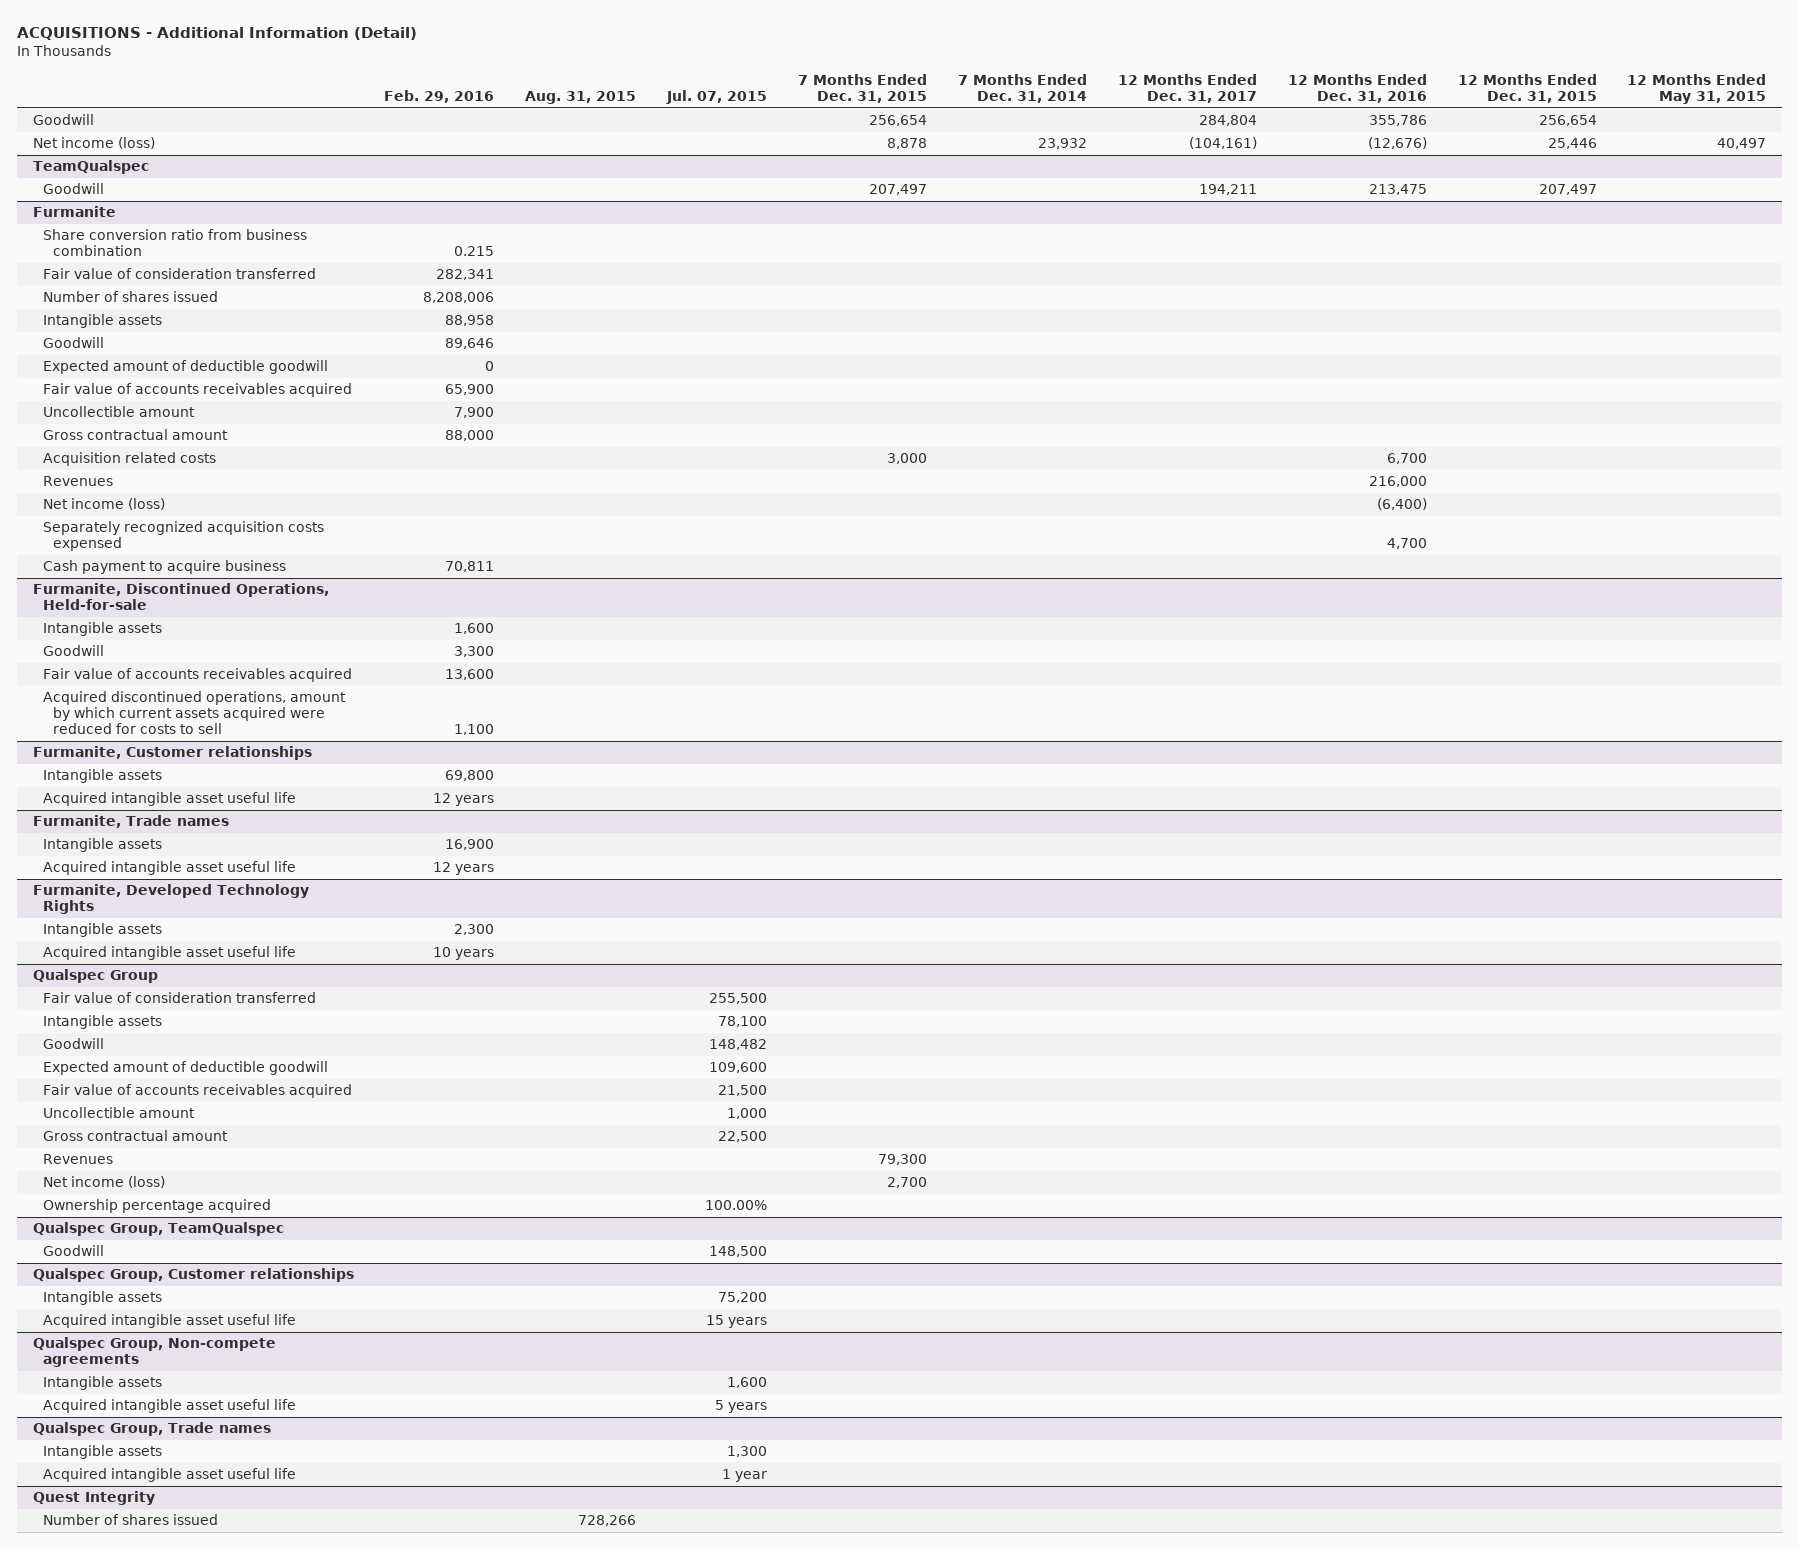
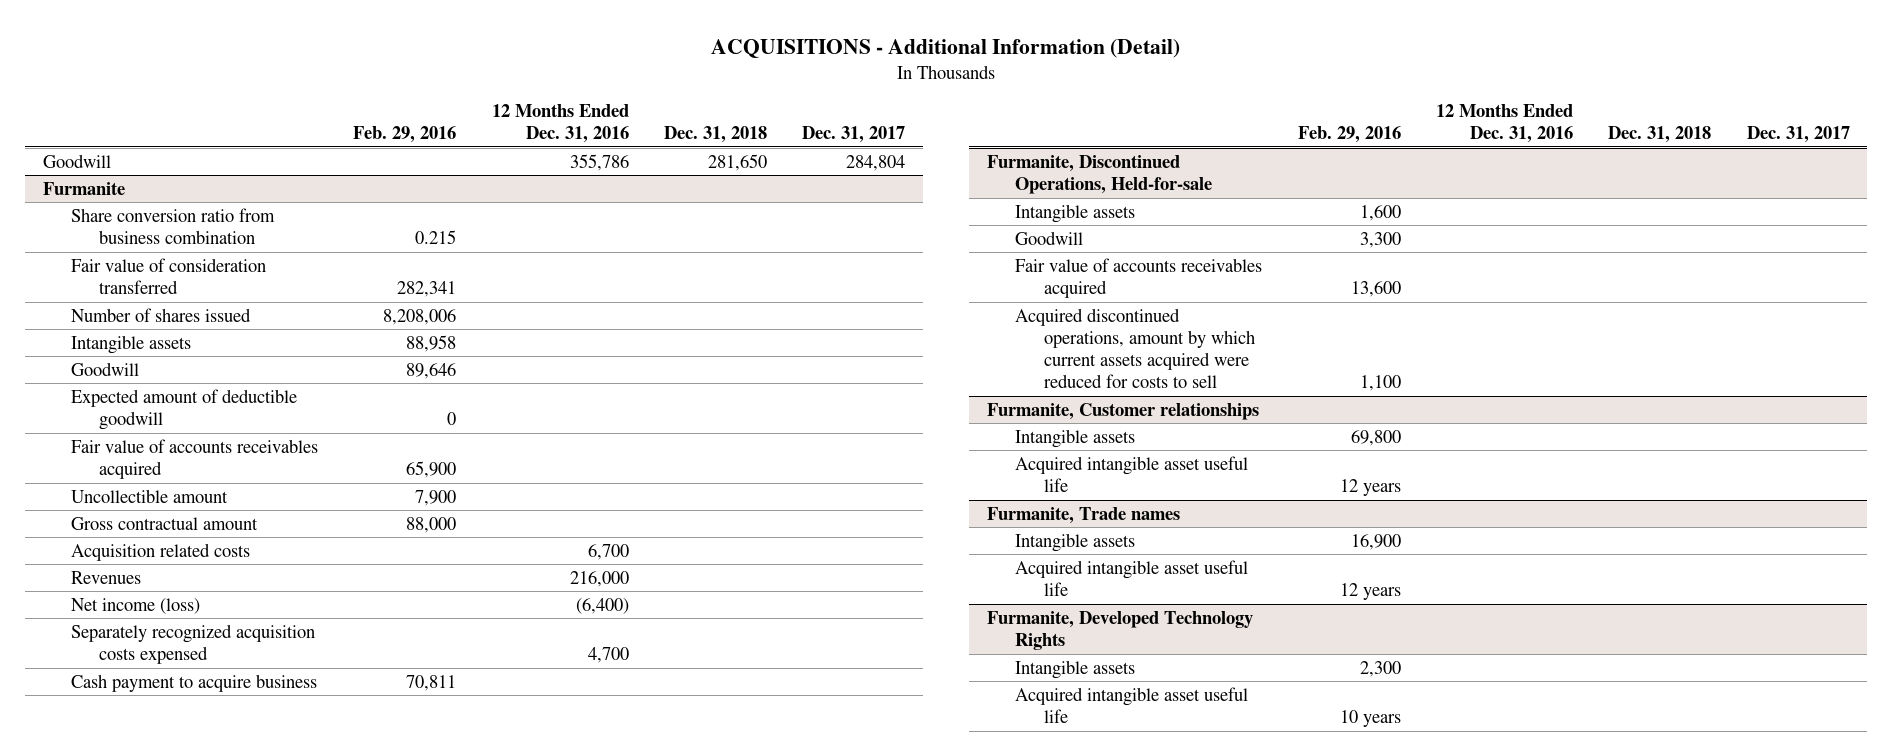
- | Feb. 29, 2016 | Aug. 31, 2015 | Jul. 07, 2015 | 7 Months Ended Dec. 31, 2015 | 7 Months Ended Dec. 31, 2014 | 12 Months Ended Dec. 31, 2017 | 12 Months Ended Dec. 31, 2016 | 12 Months Ended Dec. 31, 2015 | 12 Months Ended May 31, 2015
+ | Feb. 29, 2016 | 12 Months Ended Dec. 31, 2016 | Dec. 31, 2018 | Dec. 31, 2017
- Net income (loss) | | | | 8,878 | 23,932 | (104,161) | (12,676) | 25,446 | 40,497
- TeamQualspec
- Goodwill | | | | 207,497 | | 194,211 | 213,475 | 207,497 |
- Qualspec Group
- Fair value of consideration transferred | | | 255,500 | | | | | |
- Intangible assets | | | 78,100 | | | | | |
- Goodwill | | | 148,482 | | | | | |
- Expected amount of deductible goodwill | | | 109,600 | | | | | |
- Fair value of accounts receivables acquired | | | 21,500 | | | | | |
- Uncollectible amount | | | 1,000 | | | | | |
- Gross contractual amount | | | 22,500 | | | | | |
- Revenues | | | | 79,300 | | | | |
- Net income (loss) | | | | 2,700 | | | | |
- Ownership percentage acquired | | | 100.00% | | | | | |
- Qualspec Group, TeamQualspec
- Goodwill | | | 148,500 | | | | | |
- Qualspec Group, Customer relationships
- Intangible assets | | | 75,200 | | | | | |
- Acquired intangible asset useful life | | | 15 years | | | | | |
- Qualspec Group, Non-compete agreements
- Intangible assets | | | 1,600 | | | | | |
- Acquired intangible asset useful life | | | 5 years | | | | | |
- Qualspec Group, Trade names
- Intangible assets | | | 1,300 | | | | | |
- Acquired intangible asset useful life | | | 1 year | | | | | |
- Quest Integrity
- Number of shares issued | | 728,266 | | | | | | |

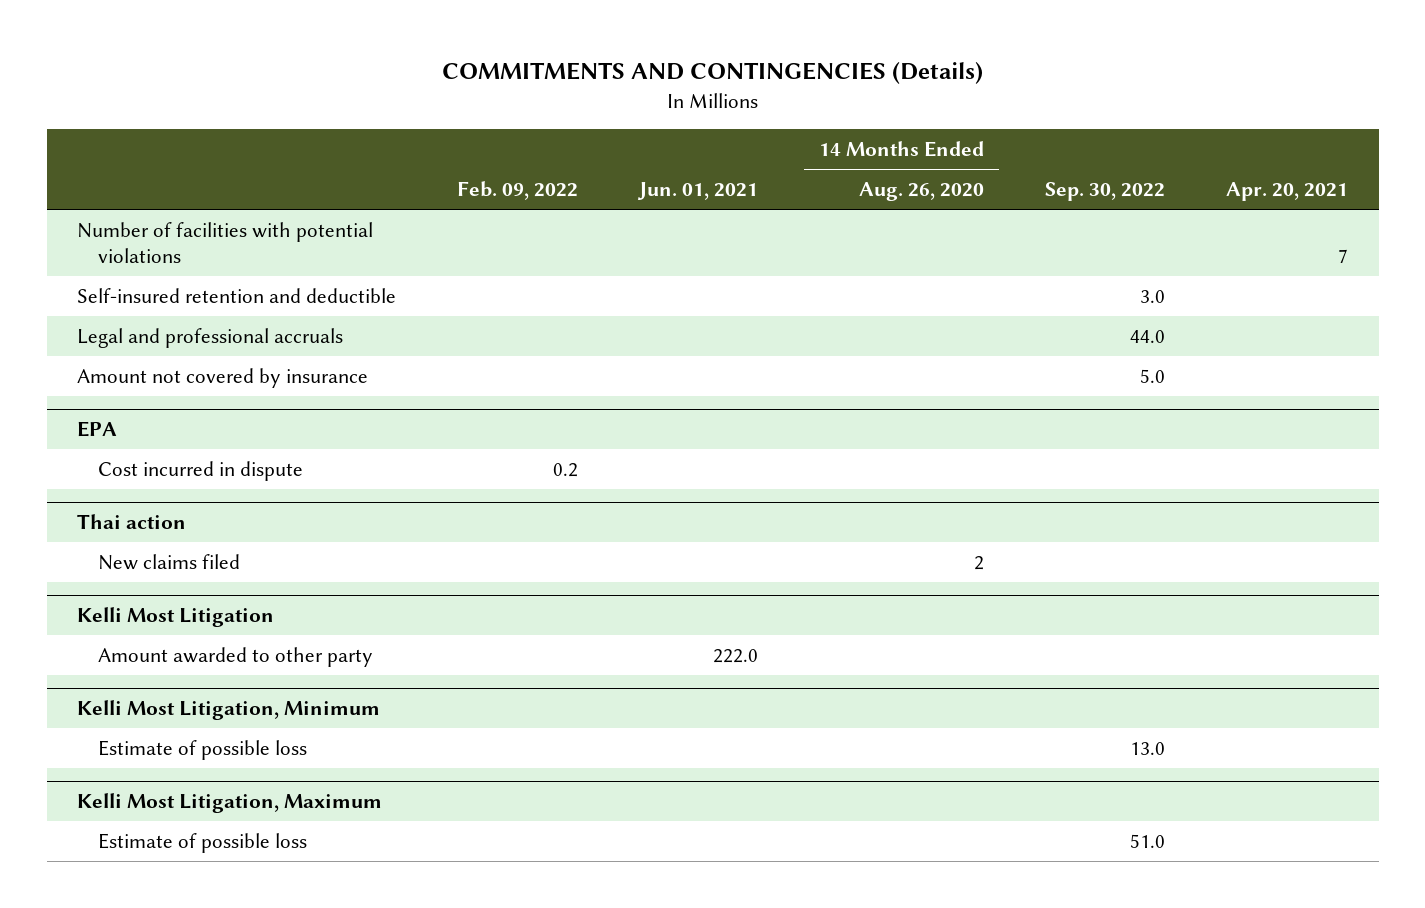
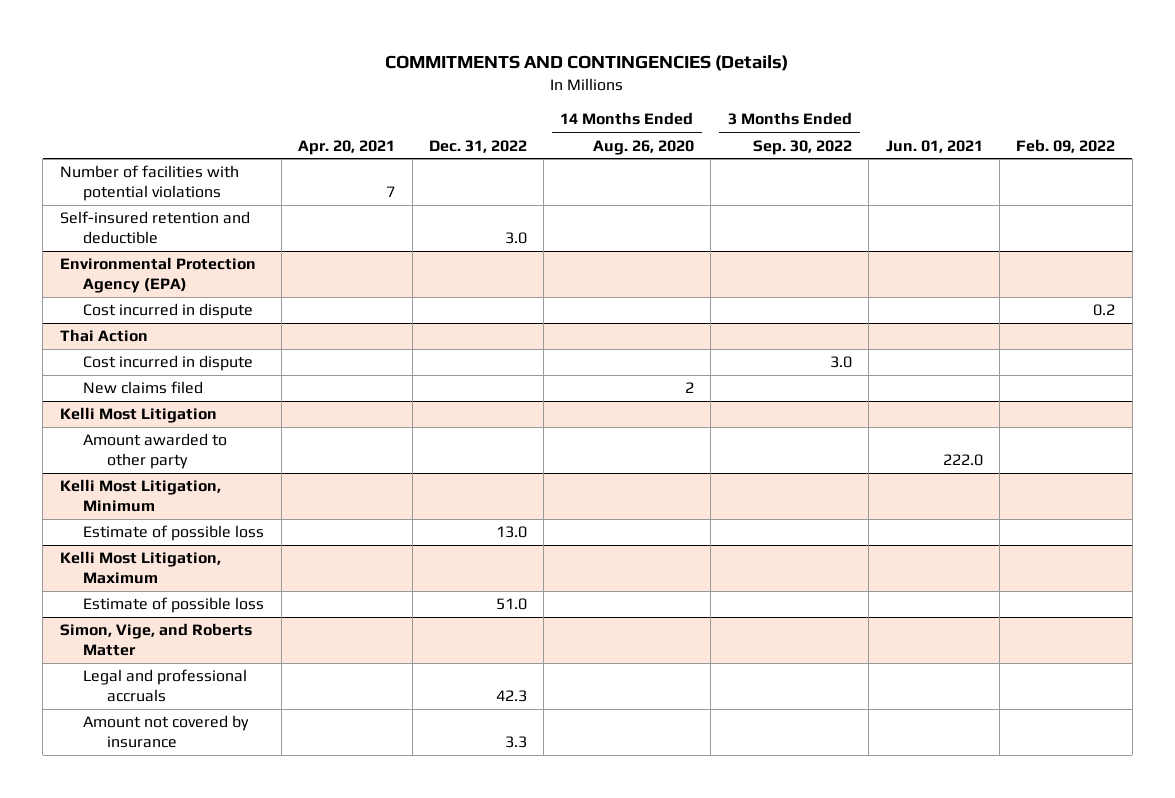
- | Feb. 09, 2022 | Jun. 01, 2021 | 14 Months Ended Aug. 26, 2020 | Sep. 30, 2022 | Apr. 20, 2021
+ | Apr. 20, 2021 | Dec. 31, 2022 | 14 Months Ended Aug. 26, 2020 | 3 Months Ended Sep. 30, 2022 | Jun. 01, 2021 | Feb. 09, 2022
- Legal and professional accruals | | | | 44.0 |
- Amount not covered by insurance | | | | 5.0 |
- EPA
+ Environmental Protection Agency (EPA)
- Thai action
+ Thai Action
+ Cost incurred in dispute | | | | 3.0 | |
+ Simon, Vige, and Roberts Matter
+ Legal and professional accruals | | 42.3 | | | |
+ Amount not covered by insurance | | 3.3 | | | |

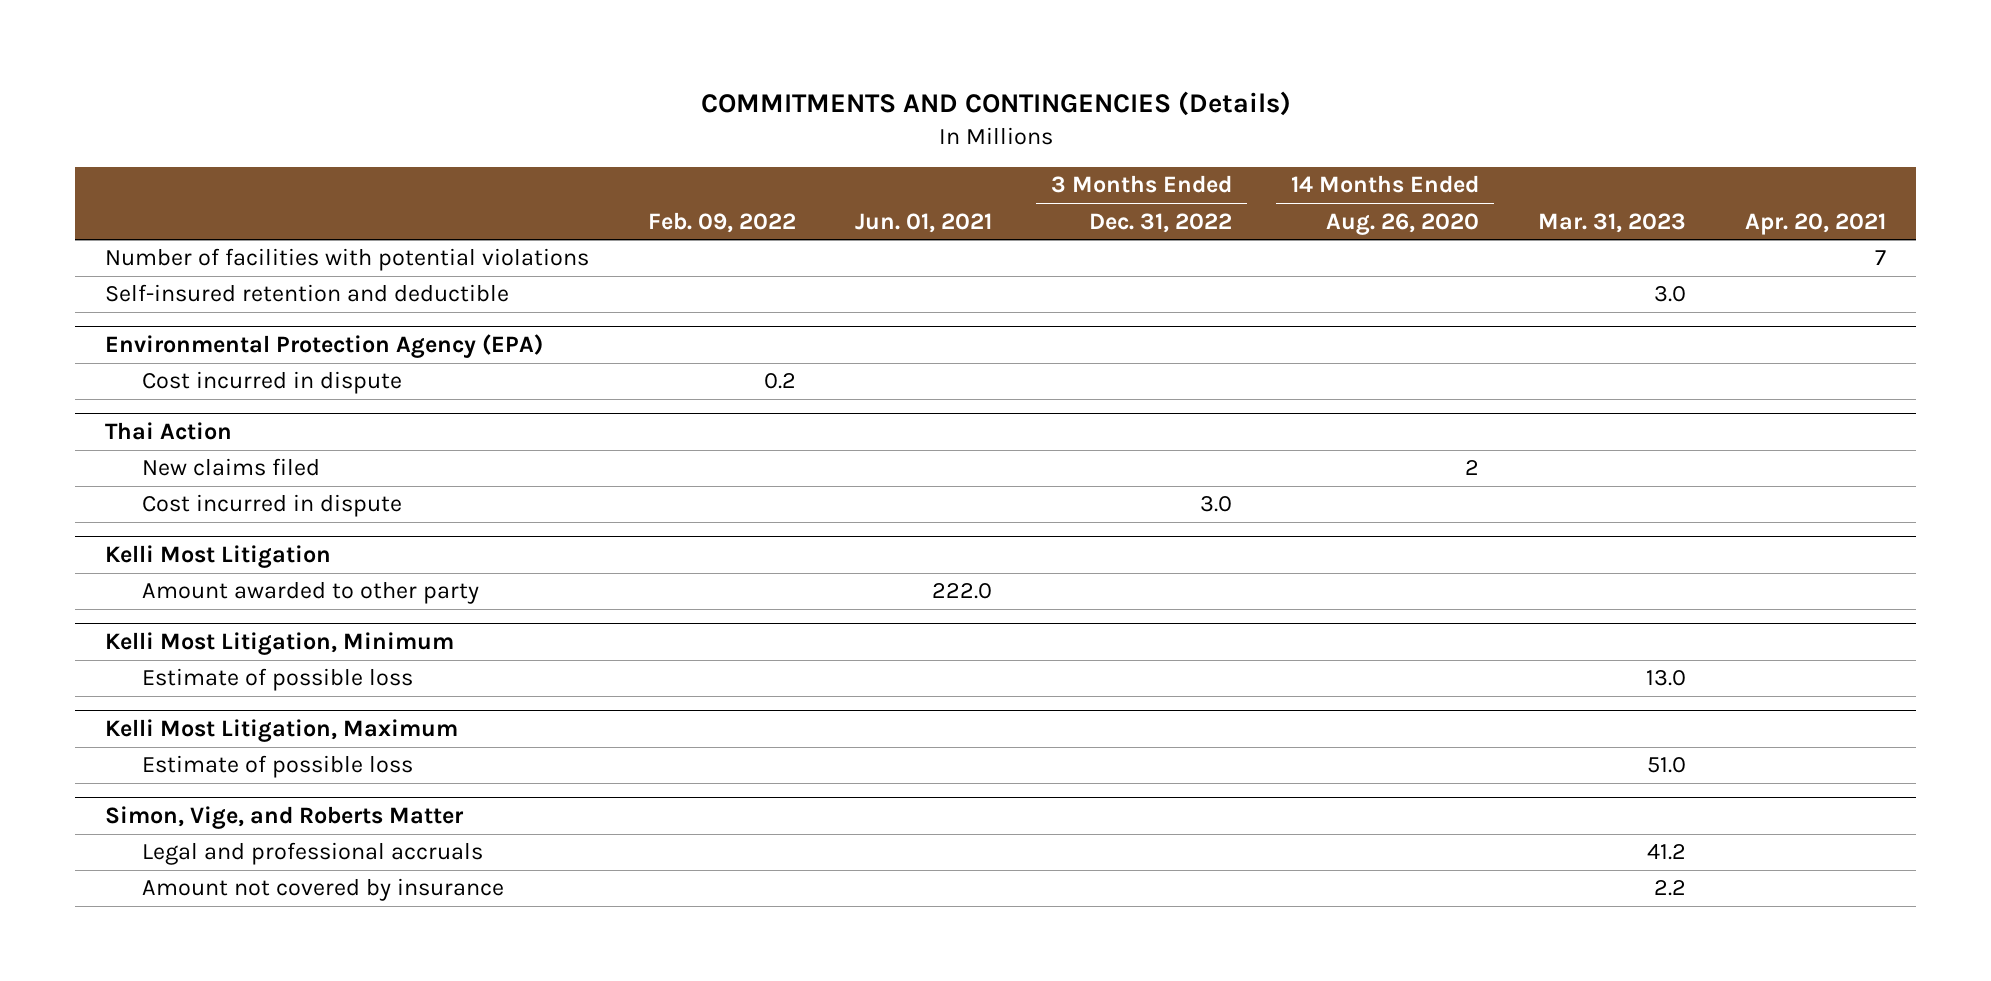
- | Apr. 20, 2021 | Dec. 31, 2022 | 14 Months Ended Aug. 26, 2020 | 3 Months Ended Sep. 30, 2022 | Jun. 01, 2021 | Feb. 09, 2022
+ | Feb. 09, 2022 | Jun. 01, 2021 | 3 Months Ended Dec. 31, 2022 | 14 Months Ended Aug. 26, 2020 | Mar. 31, 2023 | Apr. 20, 2021
@ Thai Action
moved down: Cost incurred in dispute | | | 3.0 | | |

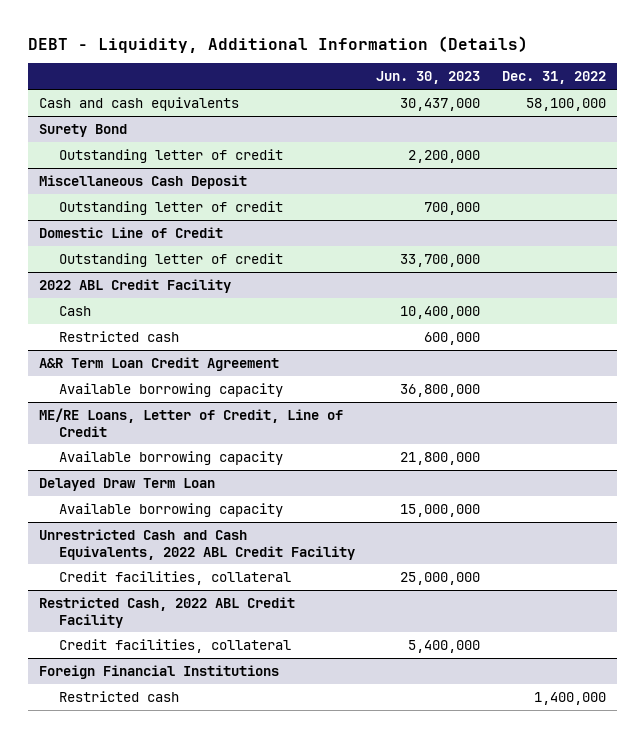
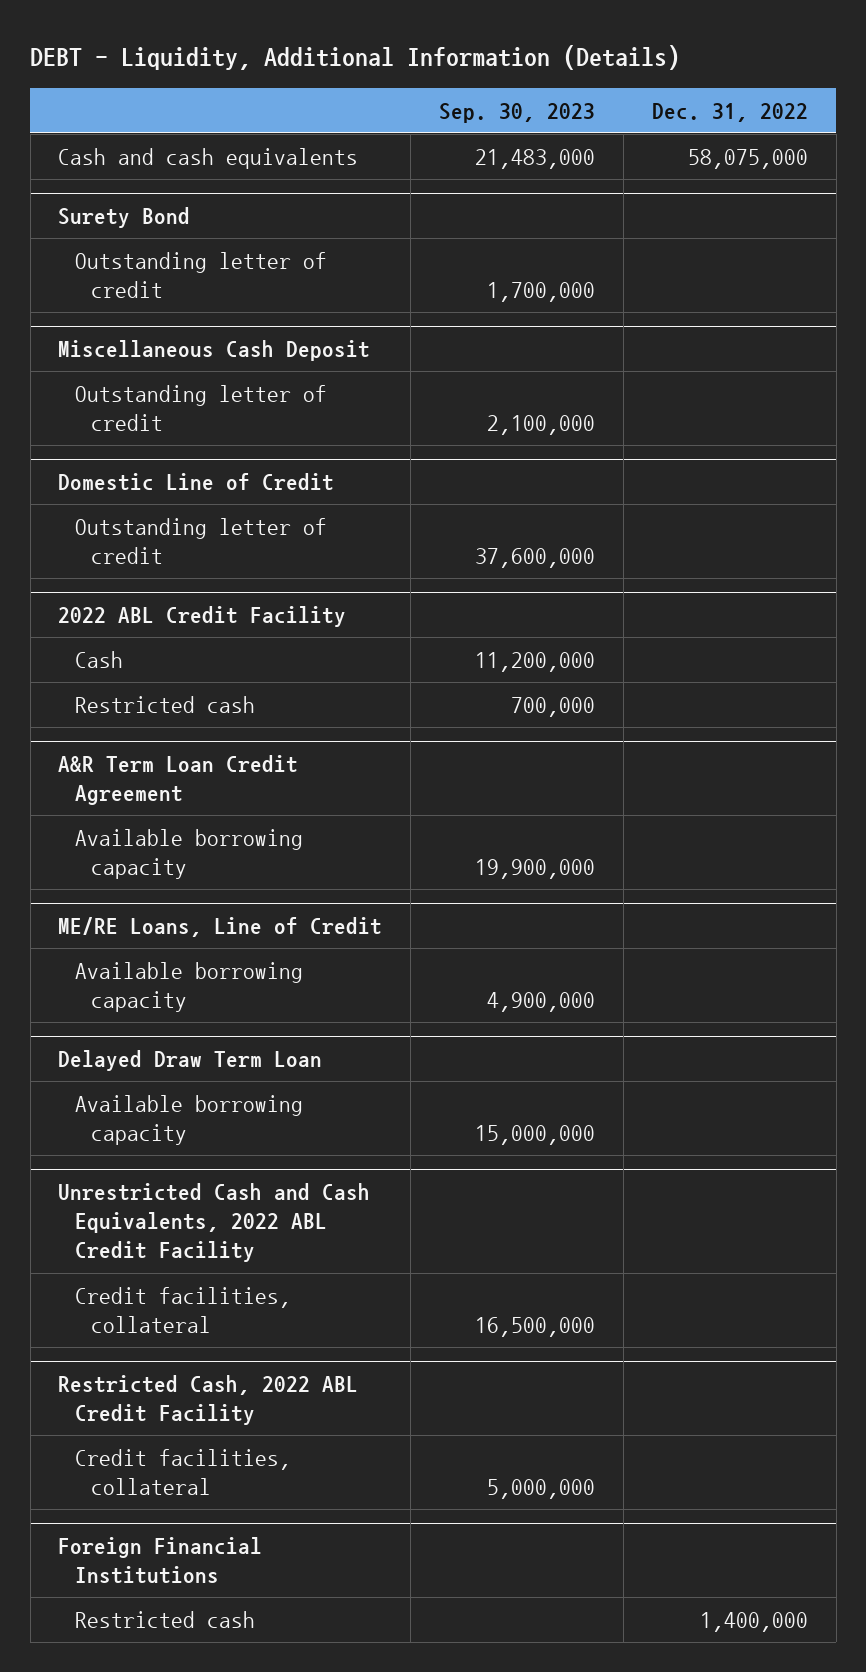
- | Jun. 30, 2023 | Dec. 31, 2022
+ | Sep. 30, 2023 | Dec. 31, 2022
- Cash and cash equivalents | 30,437,000 | 58,100,000
+ Cash and cash equivalents | 21,483,000 | 58,075,000
- ME/RE Loans, Letter of Credit, Line of Credit
+ ME/RE Loans, Line of Credit

